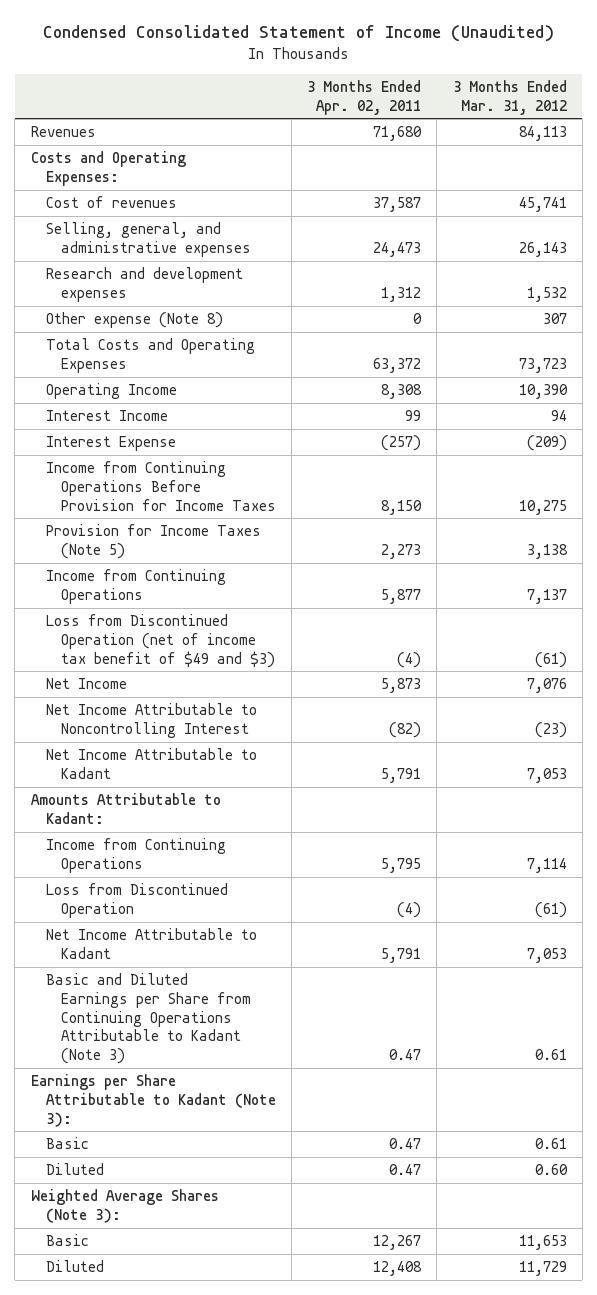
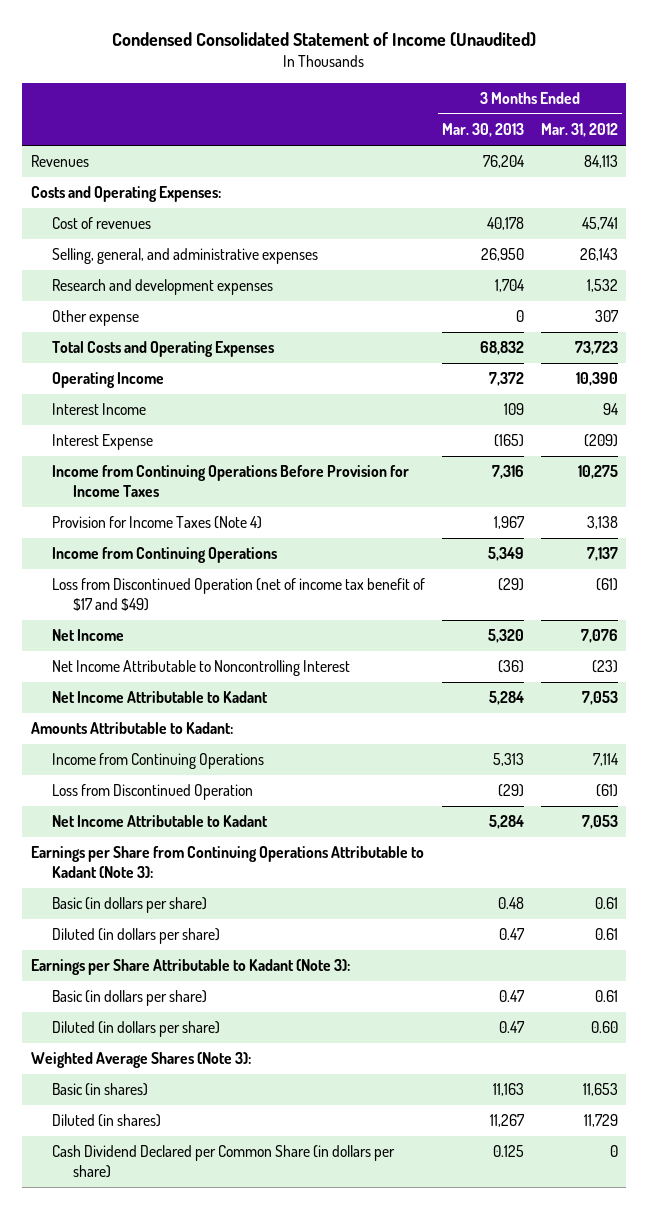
- | 3 Months Ended Apr. 02, 2011 | 3 Months Ended Mar. 31, 2012
+ | 3 Months Ended Mar. 30, 2013 | 3 Months Ended Mar. 31, 2012
- Other expense (Note 8) | 0 | 307
+ Other expense | 0 | 307
- Provision for Income Taxes (Note 5) | 2,273 | 3,138
+ Provision for Income Taxes (Note 4) | 1,967 | 3,138
- Loss from Discontinued Operation (net of income tax benefit of $49 and $3) | (4) | (61)
+ Loss from Discontinued Operation (net of income tax benefit of $17 and $49) | (29) | (61)
- Basic and Diluted Earnings per Share from Continuing Operations Attributable to Kadant (Note 3) | 0.47 | 0.61
+ Earnings per Share from Continuing Operations Attributable to Kadant (Note 3):
+ Basic (in dollars per share) | 0.48 | 0.61
+ Diluted (in dollars per share) | 0.47 | 0.61
- Basic | 0.47 | 0.61
- Diluted | 0.47 | 0.60
+ Basic (in dollars per share) | 0.47 | 0.61
+ Diluted (in dollars per share) | 0.47 | 0.60
- Basic | 12,267 | 11,653
- Diluted | 12,408 | 11,729
+ Basic (in shares) | 11,163 | 11,653
+ Diluted (in shares) | 11,267 | 11,729
+ Cash Dividend Declared per Common Share (in dollars per share) | 0.125 | 0

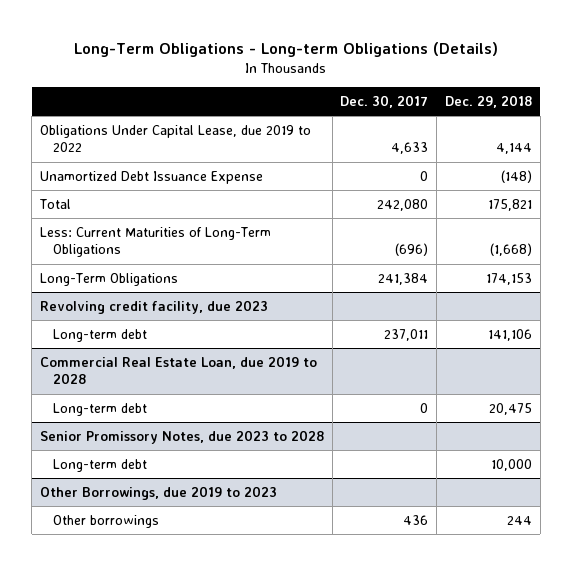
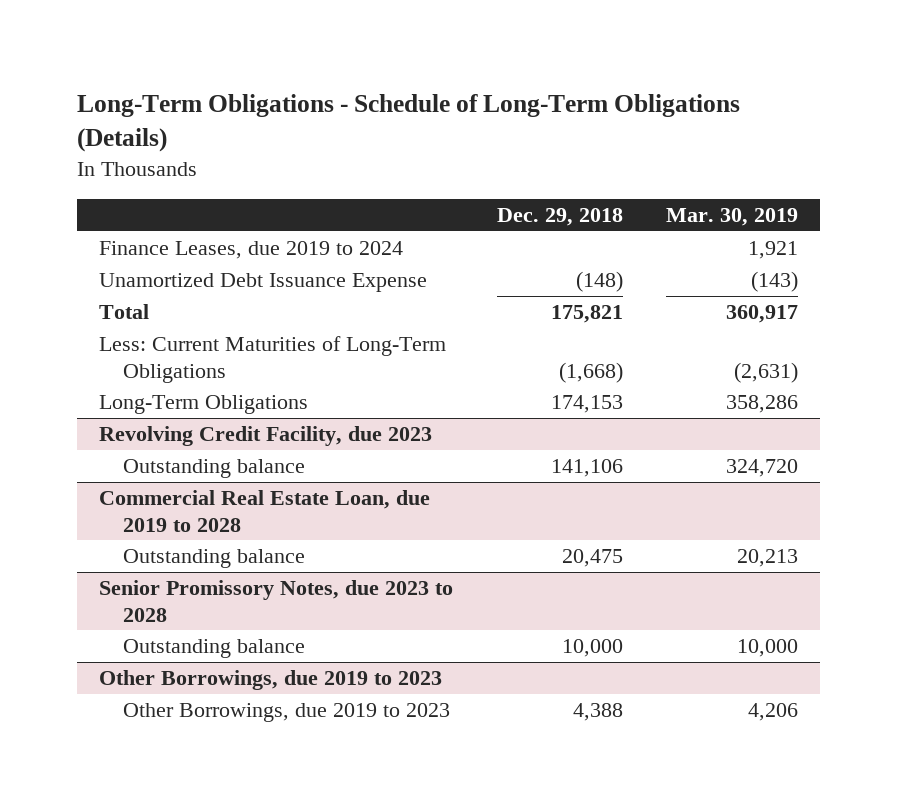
- Long-Term Obligations - Long-term Obligations (Details)
+ Long-Term Obligations - Schedule of Long-Term Obligations (Details)
- | Dec. 30, 2017 | Dec. 29, 2018
+ | Dec. 29, 2018 | Mar. 30, 2019
- Obligations Under Capital Lease, due 2019 to 2022 | 4,633 | 4,144
+ Finance Leases, due 2019 to 2024 | | 1,921
- Revolving credit facility, due 2023
- Long-term debt | 237,011 | 141,106
+ Revolving Credit Facility, due 2023
+ Outstanding balance | 141,106 | 324,720
@ Commercial Real Estate Loan, due 2019 to 2028
- Long-term debt | 0 | 20,475
+ Outstanding balance | 20,475 | 20,213
@ Senior Promissory Notes, due 2023 to 2028
- Long-term debt | | 10,000
+ Outstanding balance | 10,000 | 10,000
@ Other Borrowings, due 2019 to 2023
- Other borrowings | 436 | 244
+ Other Borrowings, due 2019 to 2023 | 4,388 | 4,206

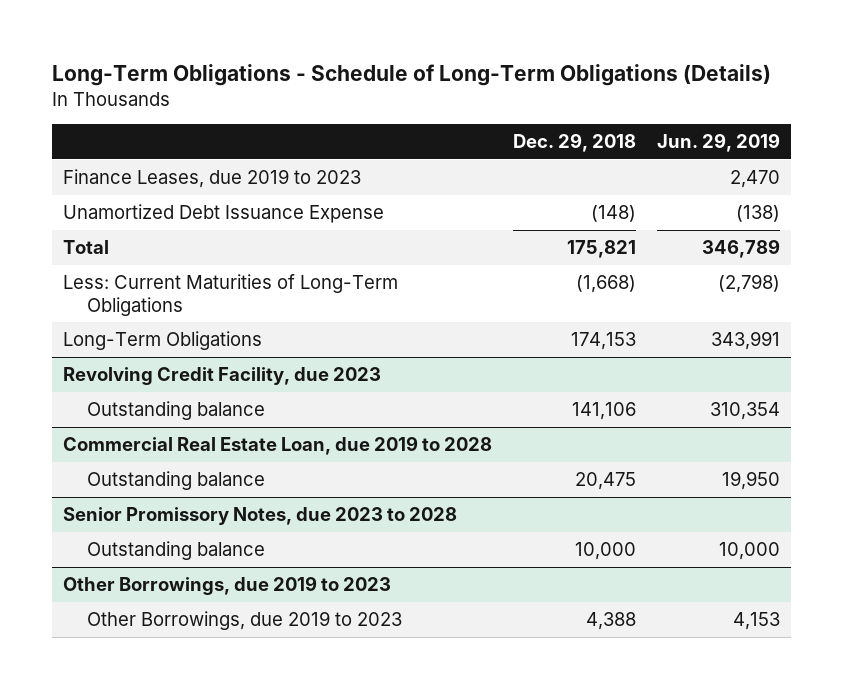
- | Dec. 29, 2018 | Mar. 30, 2019
+ | Dec. 29, 2018 | Jun. 29, 2019
- Finance Leases, due 2019 to 2024 | | 1,921
+ Finance Leases, due 2019 to 2023 | | 2,470

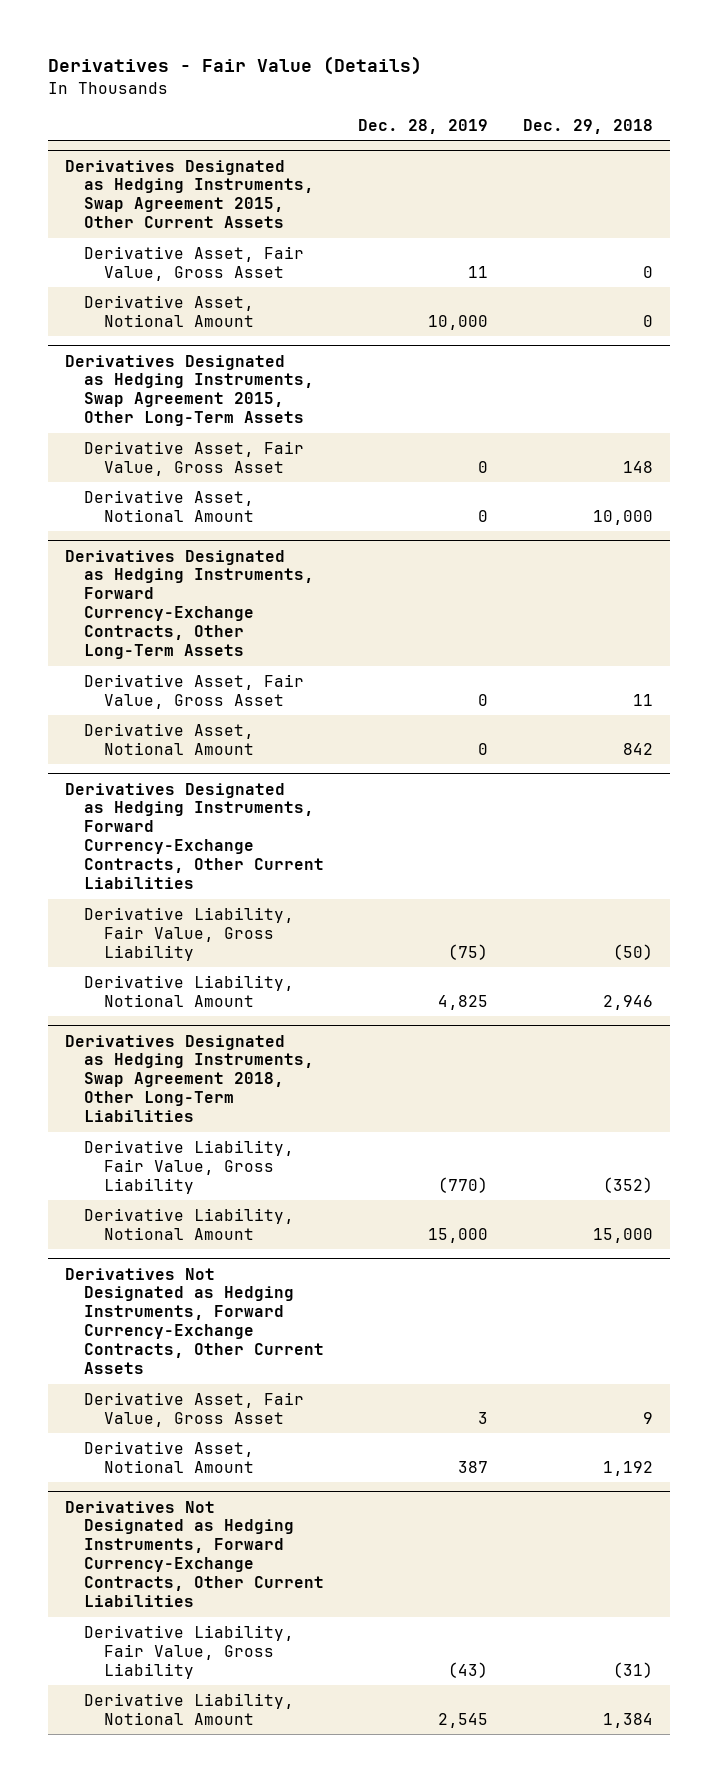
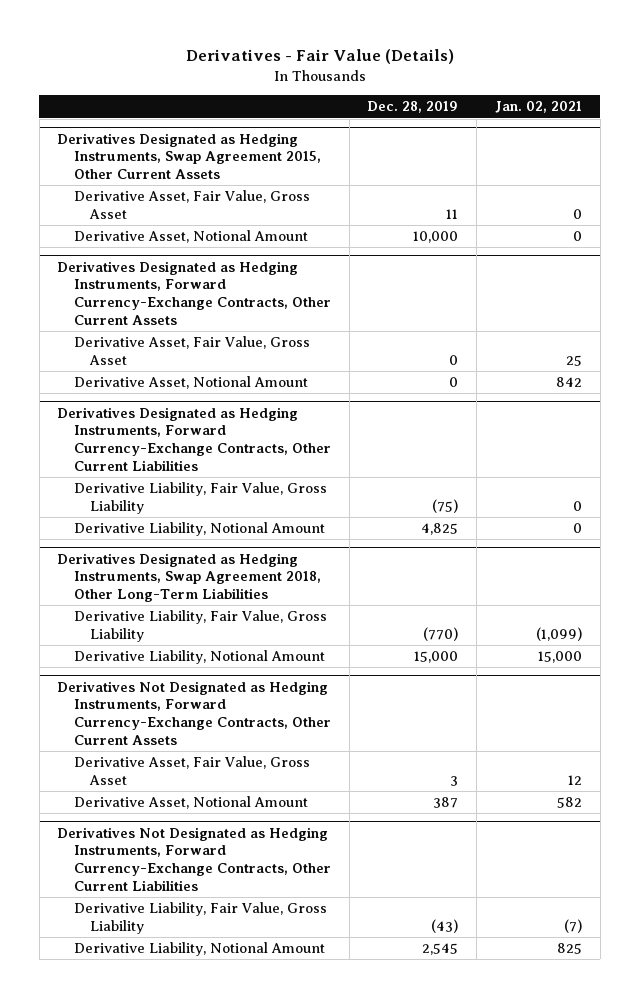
- | Dec. 28, 2019 | Dec. 29, 2018
+ | Dec. 28, 2019 | Jan. 02, 2021
- Derivatives Designated as Hedging Instruments, Swap Agreement 2015, Other Long-Term Assets
- Derivative Asset, Fair Value, Gross Asset | 0 | 148
- Derivative Asset, Notional Amount | 0 | 10,000
- Derivatives Designated as Hedging Instruments, Forward Currency-Exchange Contracts, Other Long-Term Assets
+ Derivatives Designated as Hedging Instruments, Forward Currency-Exchange Contracts, Other Current Assets

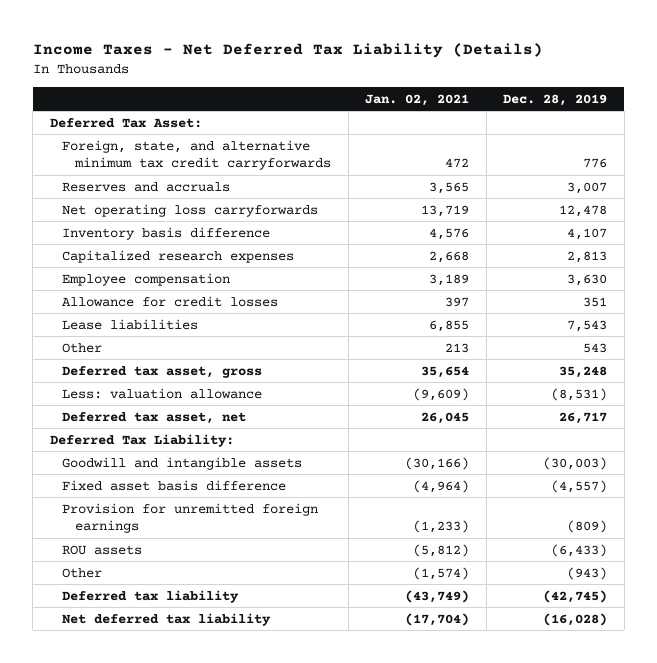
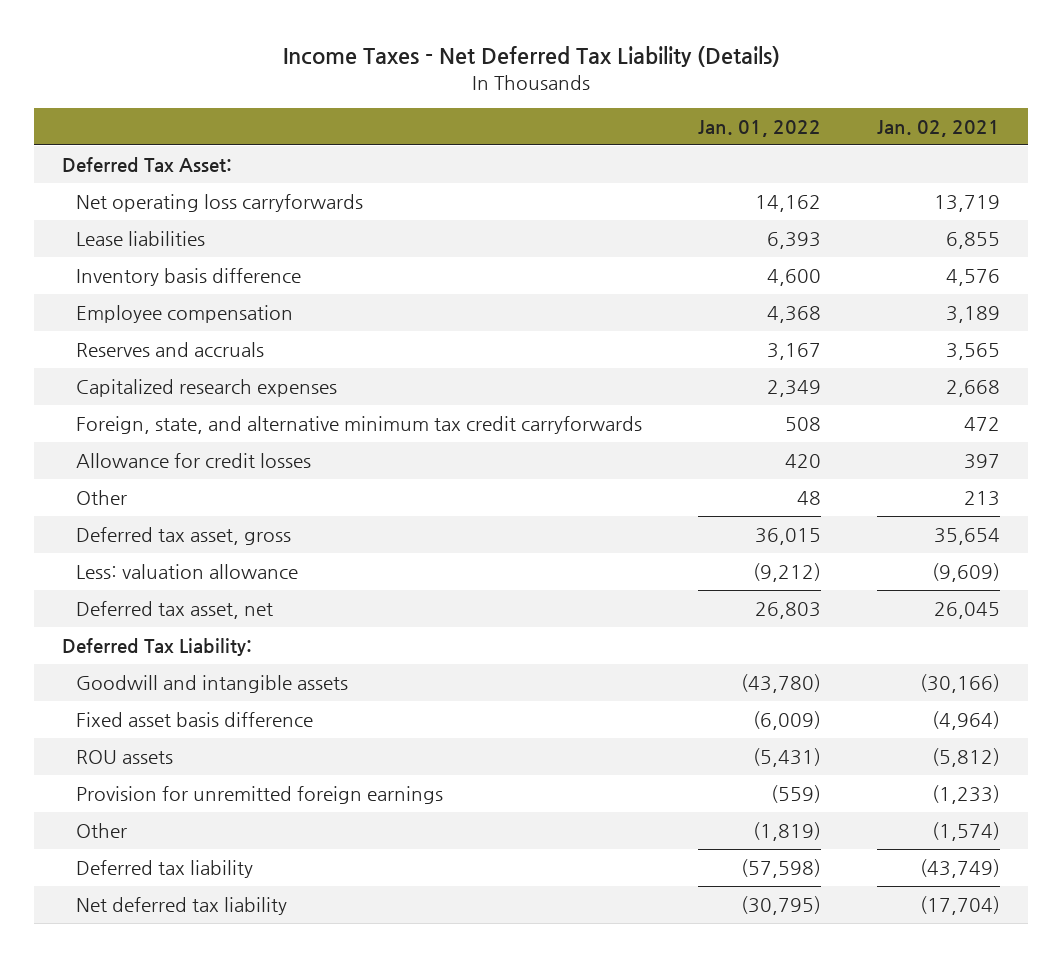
- | Jan. 02, 2021 | Dec. 28, 2019
+ | Jan. 01, 2022 | Jan. 02, 2021
moved up: Lease liabilities | 6,393 | 6,855
moved down: Reserves and accruals | 3,167 | 3,565
moved down: Capitalized research expenses | 2,349 | 2,668
moved down: Foreign, state, and alternative minimum tax credit carryforwards | 508 | 472
moved down: Provision for unremitted foreign earnings | (559) | (1,233)

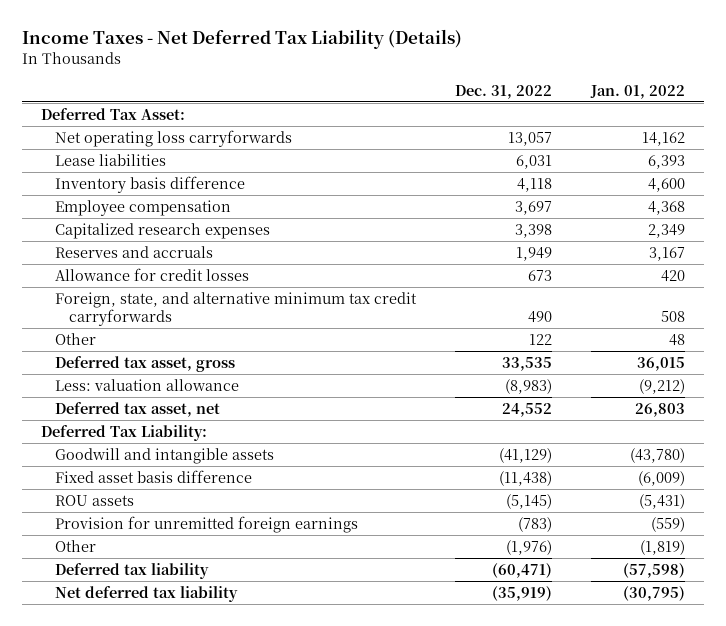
- | Jan. 01, 2022 | Jan. 02, 2021
+ | Dec. 31, 2022 | Jan. 01, 2022
moved down: Reserves and accruals | 1,949 | 3,167
moved down: Foreign, state, and alternative minimum tax credit carryforwards | 490 | 508

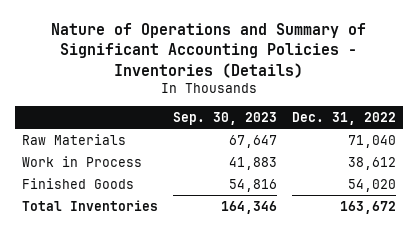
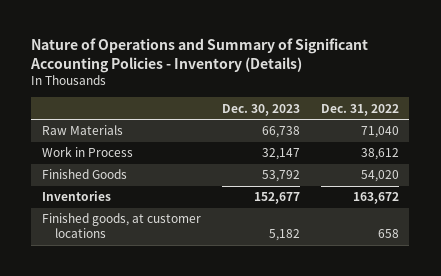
- Nature of Operations and Summary of Significant Accounting Policies - Inventories (Details)
+ Nature of Operations and Summary of Significant Accounting Policies - Inventory (Details)
- | Sep. 30, 2023 | Dec. 31, 2022
+ | Dec. 30, 2023 | Dec. 31, 2022
- Total Inventories | 164,346 | 163,672
+ Inventories | 152,677 | 163,672
+ Finished goods, at customer locations | 5,182 | 658

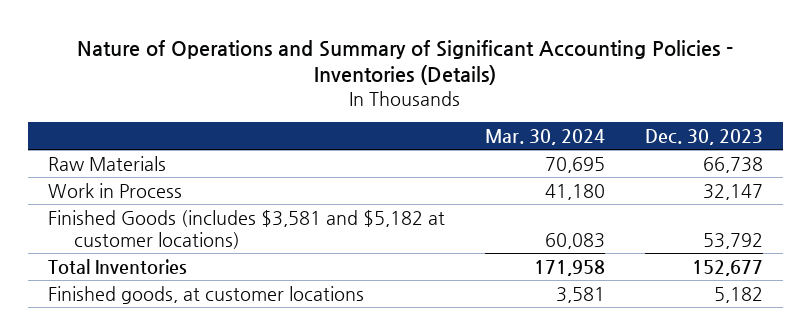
- Nature of Operations and Summary of Significant Accounting Policies - Inventory (Details)
+ Nature of Operations and Summary of Significant Accounting Policies - Inventories (Details)
- | Dec. 30, 2023 | Dec. 31, 2022
+ | Mar. 30, 2024 | Dec. 30, 2023
- Finished Goods | 53,792 | 54,020
- Inventories | 152,677 | 163,672
+ Finished Goods (includes $3,581 and $5,182 at customer locations) | 60,083 | 53,792
+ Total Inventories | 171,958 | 152,677

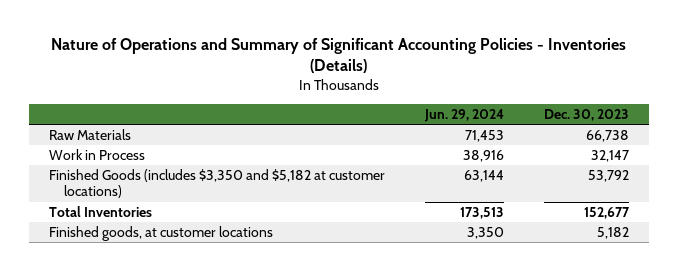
- | Mar. 30, 2024 | Dec. 30, 2023
+ | Jun. 29, 2024 | Dec. 30, 2023
- Finished Goods (includes $3,581 and $5,182 at customer locations) | 60,083 | 53,792
+ Finished Goods (includes $3,350 and $5,182 at customer locations) | 63,144 | 53,792

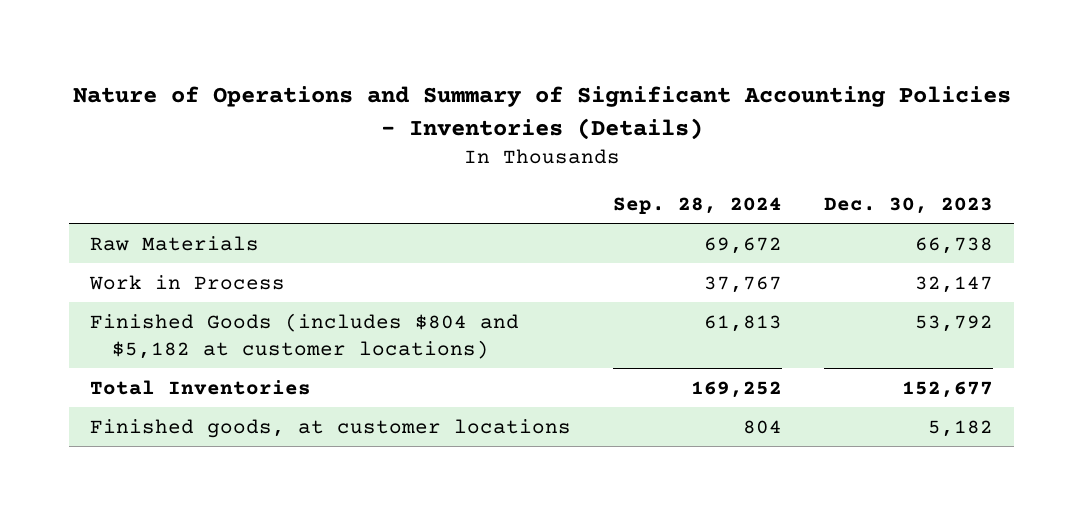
- | Jun. 29, 2024 | Dec. 30, 2023
+ | Sep. 28, 2024 | Dec. 30, 2023
- Finished Goods (includes $3,350 and $5,182 at customer locations) | 63,144 | 53,792
+ Finished Goods (includes $804 and $5,182 at customer locations) | 61,813 | 53,792

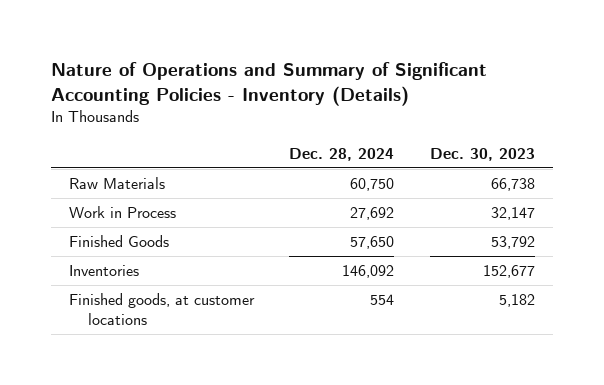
- Nature of Operations and Summary of Significant Accounting Policies - Inventories (Details)
+ Nature of Operations and Summary of Significant Accounting Policies - Inventory (Details)
- | Sep. 28, 2024 | Dec. 30, 2023
+ | Dec. 28, 2024 | Dec. 30, 2023
- Finished Goods (includes $804 and $5,182 at customer locations) | 61,813 | 53,792
- Total Inventories | 169,252 | 152,677
+ Finished Goods | 57,650 | 53,792
+ Inventories | 146,092 | 152,677

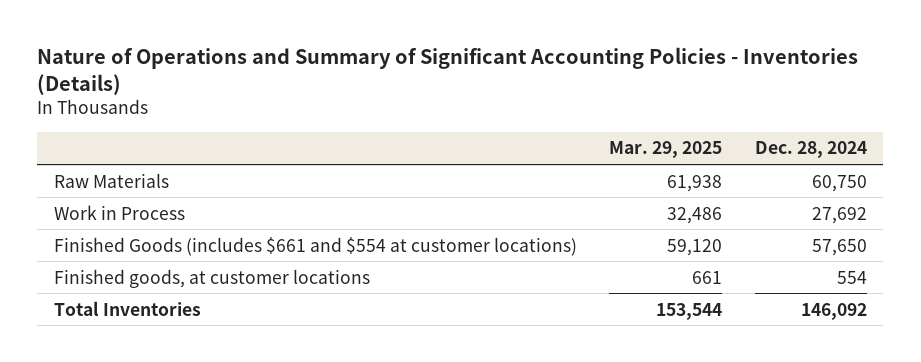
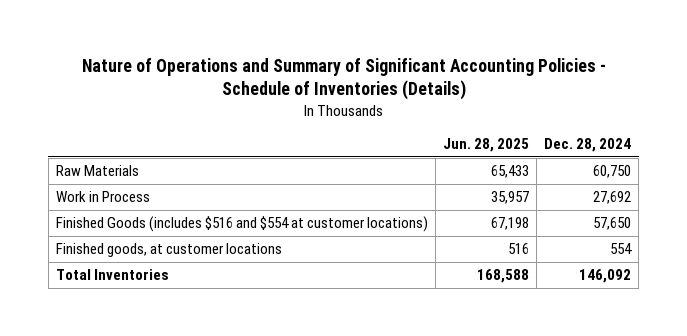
- Nature of Operations and Summary of Significant Accounting Policies - Inventories (Details)
+ Nature of Operations and Summary of Significant Accounting Policies - Schedule of Inventories (Details)
- | Mar. 29, 2025 | Dec. 28, 2024
+ | Jun. 28, 2025 | Dec. 28, 2024
- Finished Goods (includes $661 and $554 at customer locations) | 59,120 | 57,650
+ Finished Goods (includes $516 and $554 at customer locations) | 67,198 | 57,650

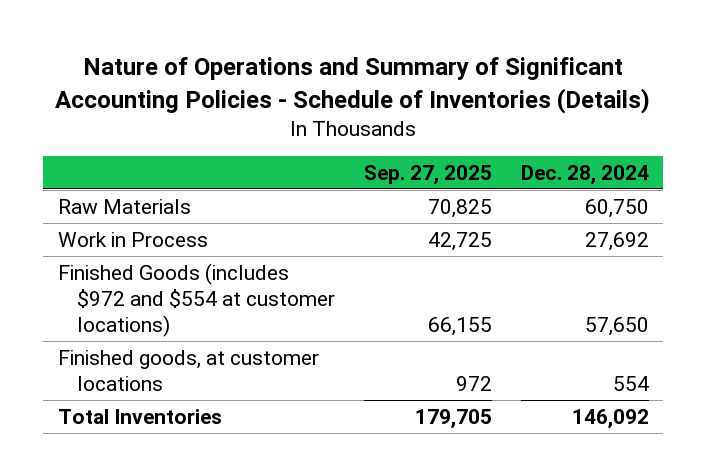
- | Jun. 28, 2025 | Dec. 28, 2024
+ | Sep. 27, 2025 | Dec. 28, 2024
- Finished Goods (includes $516 and $554 at customer locations) | 67,198 | 57,650
+ Finished Goods (includes $972 and $554 at customer locations) | 66,155 | 57,650

